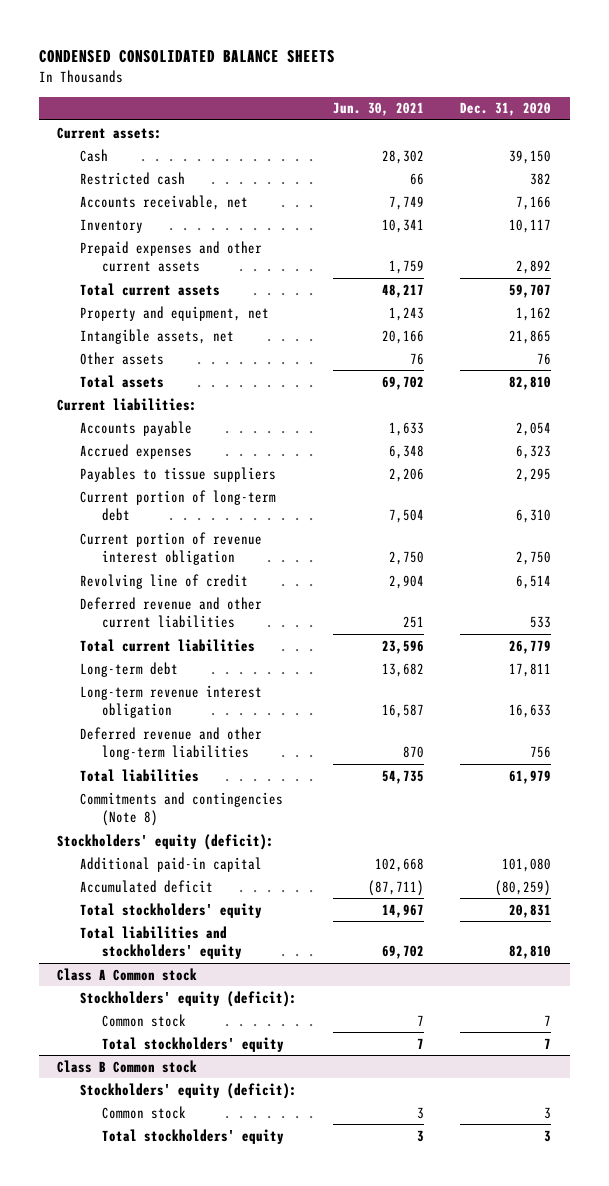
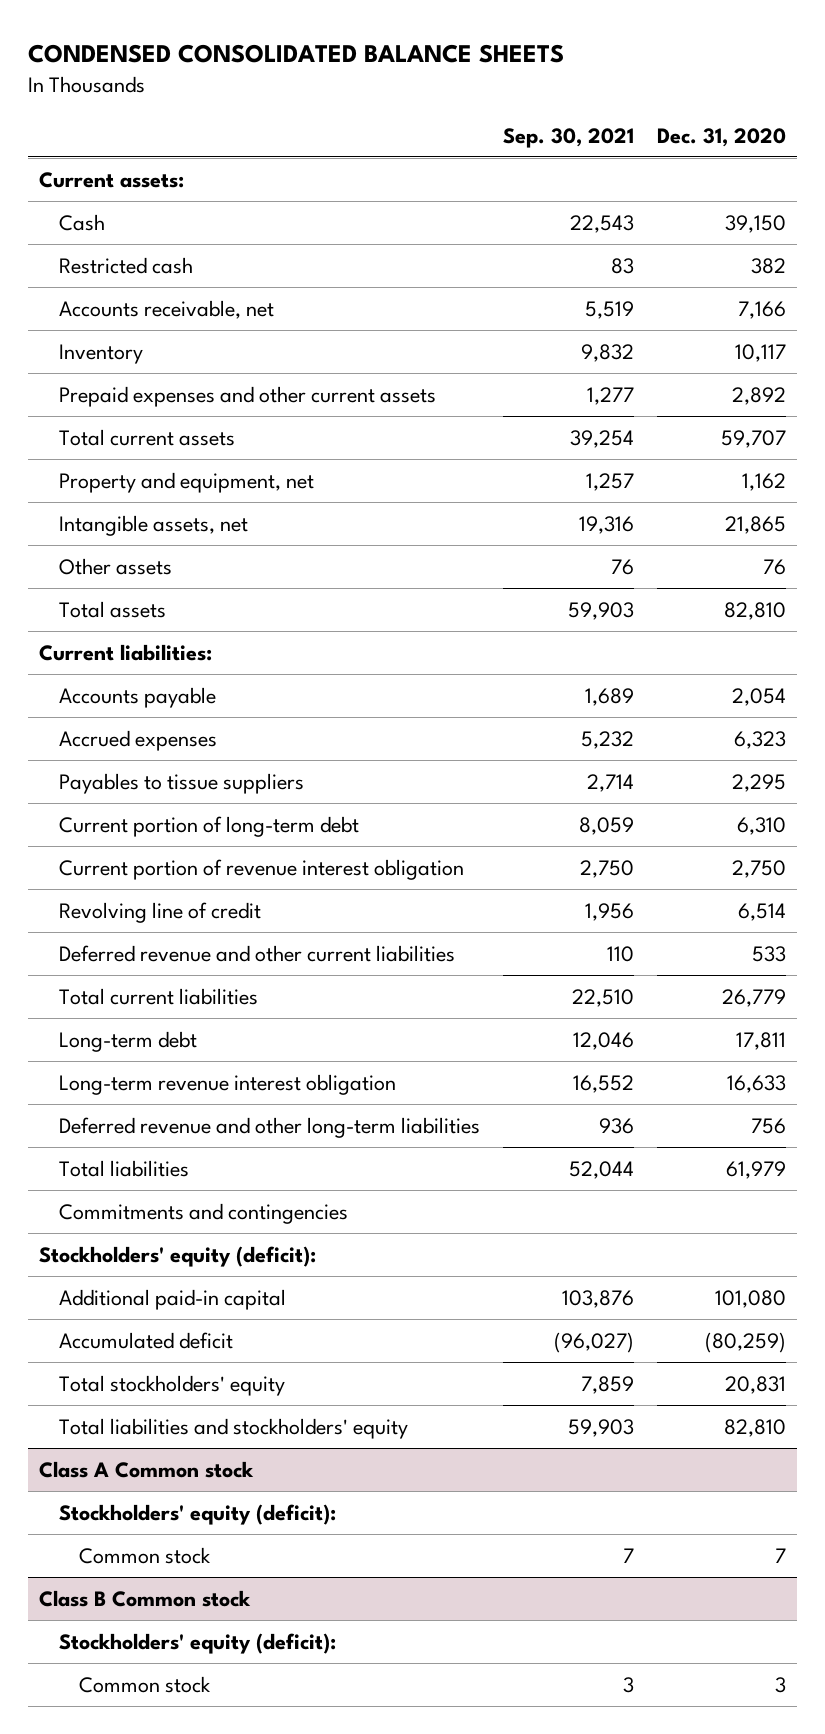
- | Jun. 30, 2021 | Dec. 31, 2020
+ | Sep. 30, 2021 | Dec. 31, 2020
- Commitments and contingencies (Note 8)
+ Commitments and contingencies
@ Class A Common stock
- Total stockholders' equity | 7 | 7
@ Class B Common stock
- Total stockholders' equity | 3 | 3

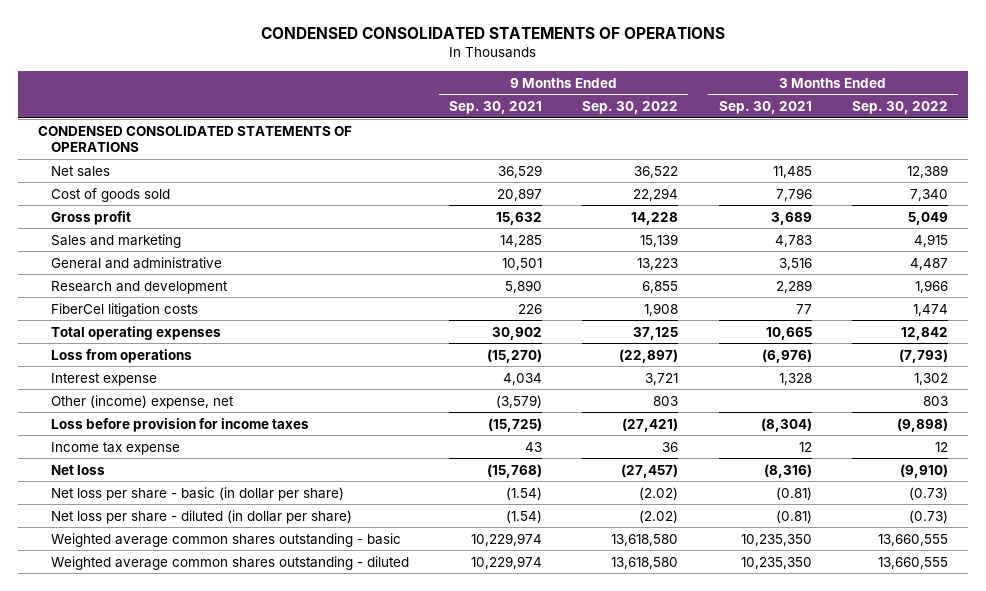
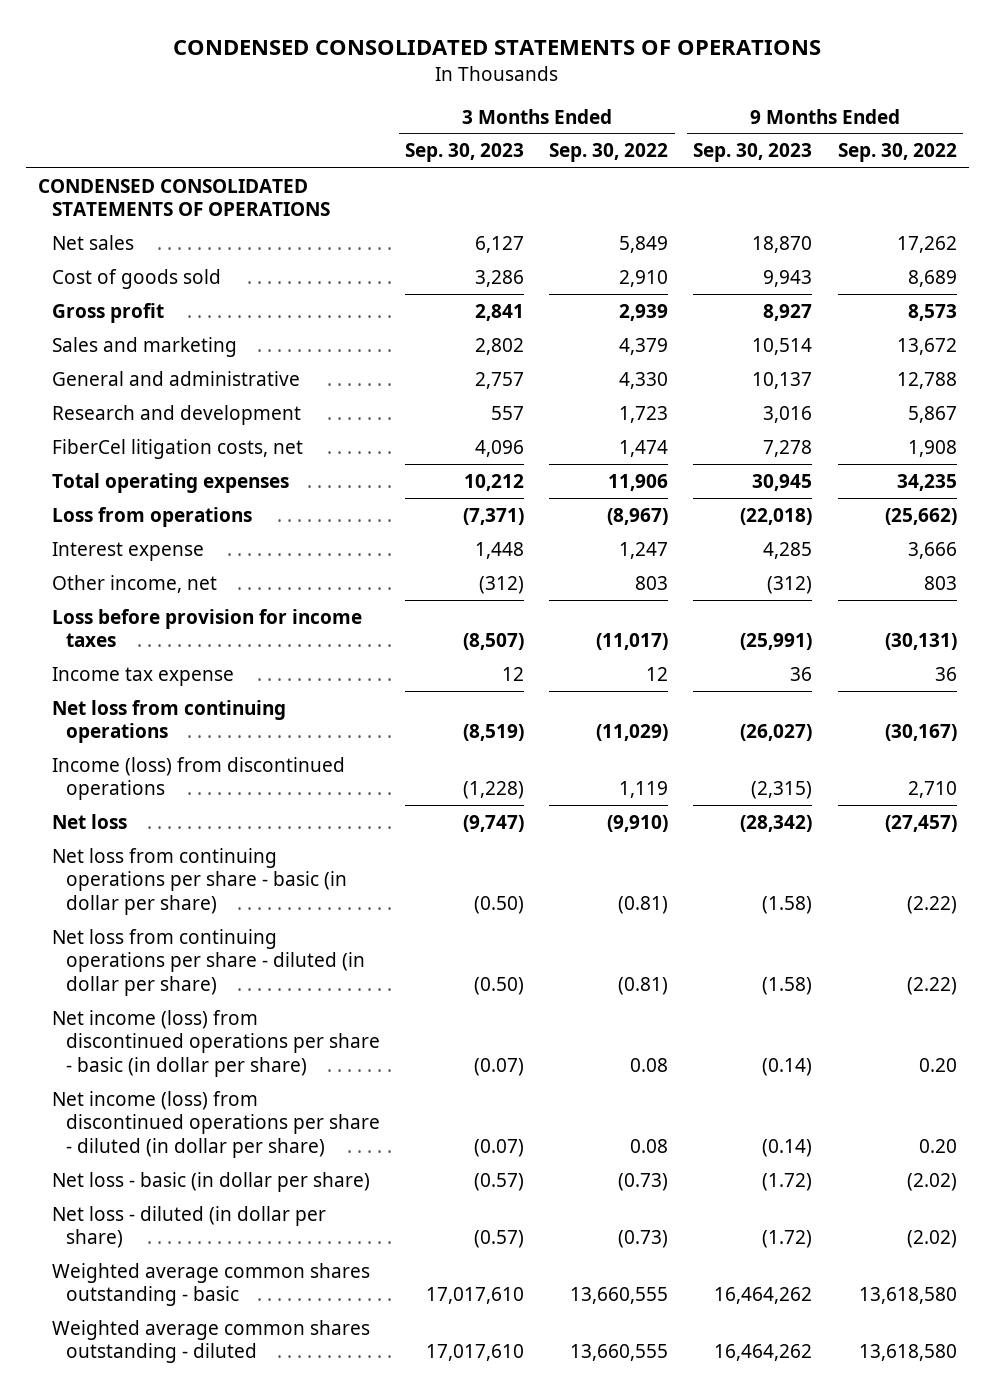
- | 9 Months Ended Sep. 30, 2021 | 9 Months Ended Sep. 30, 2022 | 3 Months Ended Sep. 30, 2021 | 3 Months Ended Sep. 30, 2022
+ | 3 Months Ended Sep. 30, 2023 | 3 Months Ended Sep. 30, 2022 | 9 Months Ended Sep. 30, 2023 | 9 Months Ended Sep. 30, 2022
- Net sales | 36,529 | 36,522 | 11,485 | 12,389
- Cost of goods sold | 20,897 | 22,294 | 7,796 | 7,340
- Gross profit | 15,632 | 14,228 | 3,689 | 5,049
- Sales and marketing | 14,285 | 15,139 | 4,783 | 4,915
- General and administrative | 10,501 | 13,223 | 3,516 | 4,487
- Research and development | 5,890 | 6,855 | 2,289 | 1,966
- FiberCel litigation costs | 226 | 1,908 | 77 | 1,474
- Total operating expenses | 30,902 | 37,125 | 10,665 | 12,842
- Loss from operations | (15,270) | (22,897) | (6,976) | (7,793)
- Interest expense | 4,034 | 3,721 | 1,328 | 1,302
- Other (income) expense, net | (3,579) | 803 | | 803
- Loss before provision for income taxes | (15,725) | (27,421) | (8,304) | (9,898)
+ Net sales | 6,127 | 5,849 | 18,870 | 17,262
+ Cost of goods sold | 3,286 | 2,910 | 9,943 | 8,689
+ Gross profit | 2,841 | 2,939 | 8,927 | 8,573
+ Sales and marketing | 2,802 | 4,379 | 10,514 | 13,672
+ General and administrative | 2,757 | 4,330 | 10,137 | 12,788
+ Research and development | 557 | 1,723 | 3,016 | 5,867
+ FiberCel litigation costs, net | 4,096 | 1,474 | 7,278 | 1,908
+ Total operating expenses | 10,212 | 11,906 | 30,945 | 34,235
+ Loss from operations | (7,371) | (8,967) | (22,018) | (25,662)
+ Interest expense | 1,448 | 1,247 | 4,285 | 3,666
+ Other income, net | (312) | 803 | (312) | 803
+ Loss before provision for income taxes | (8,507) | (11,017) | (25,991) | (30,131)
+ Net loss from continuing operations | (8,519) | (11,029) | (26,027) | (30,167)
+ Income (loss) from discontinued operations | (1,228) | 1,119 | (2,315) | 2,710
- Net loss per share - basic (in dollar per share) | (1.54) | (2.02) | (0.81) | (0.73)
- Net loss per share - diluted (in dollar per share) | (1.54) | (2.02) | (0.81) | (0.73)
+ Net loss from continuing operations per share - basic (in dollar per share) | (0.50) | (0.81) | (1.58) | (2.22)
+ Net loss from continuing operations per share - diluted (in dollar per share) | (0.50) | (0.81) | (1.58) | (2.22)
+ Net income (loss) from discontinued operations per share - basic (in dollar per share) | (0.07) | 0.08 | (0.14) | 0.20
+ Net income (loss) from discontinued operations per share - diluted (in dollar per share) | (0.07) | 0.08 | (0.14) | 0.20
+ Net loss - basic (in dollar per share) | (0.57) | (0.73) | (1.72) | (2.02)
+ Net loss - diluted (in dollar per share) | (0.57) | (0.73) | (1.72) | (2.02)

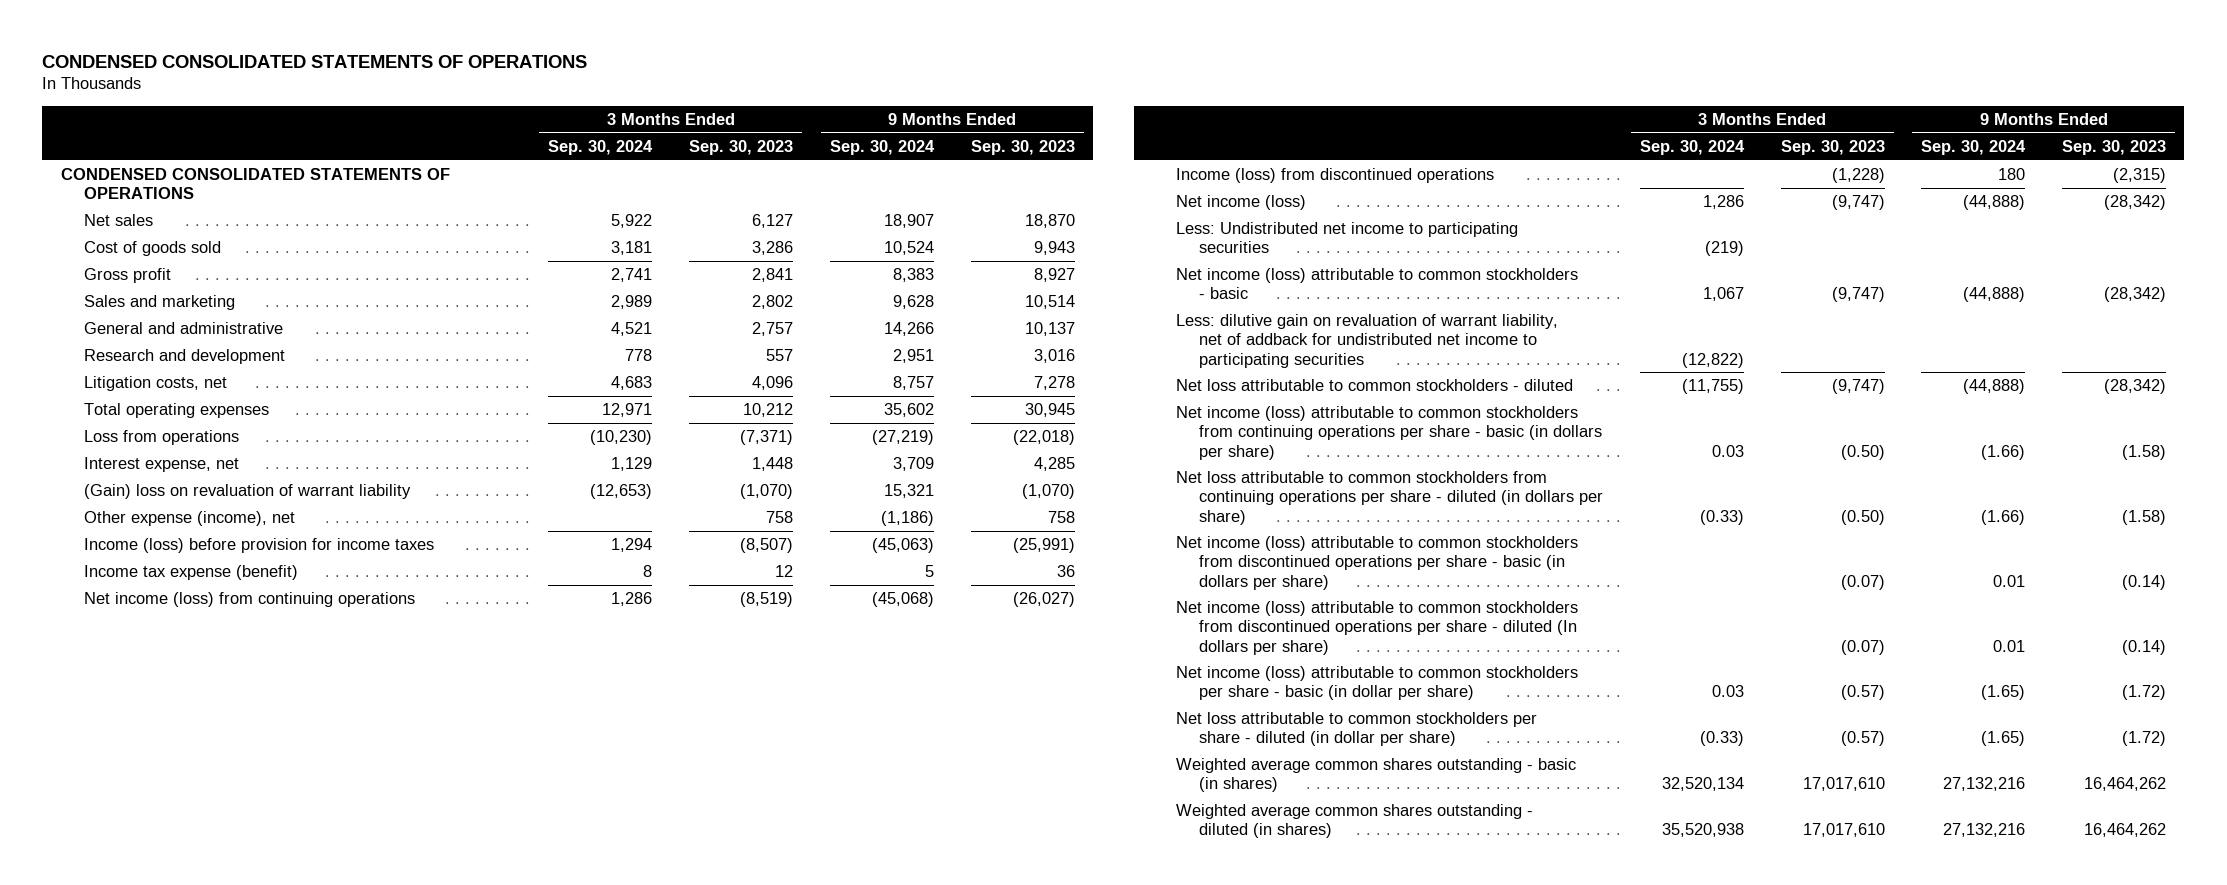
- | 3 Months Ended Sep. 30, 2023 | 3 Months Ended Sep. 30, 2022 | 9 Months Ended Sep. 30, 2023 | 9 Months Ended Sep. 30, 2022
+ | 3 Months Ended Sep. 30, 2024 | 3 Months Ended Sep. 30, 2023 | 9 Months Ended Sep. 30, 2024 | 9 Months Ended Sep. 30, 2023
- FiberCel litigation costs, net | 4,096 | 1,474 | 7,278 | 1,908
+ Litigation costs, net | 4,683 | 4,096 | 8,757 | 7,278
- Interest expense | 1,448 | 1,247 | 4,285 | 3,666
- Other income, net | (312) | 803 | (312) | 803
- Loss before provision for income taxes | (8,507) | (11,017) | (25,991) | (30,131)
- Income tax expense | 12 | 12 | 36 | 36
- Net loss from continuing operations | (8,519) | (11,029) | (26,027) | (30,167)
+ Interest expense, net | 1,129 | 1,448 | 3,709 | 4,285
+ (Gain) loss on revaluation of warrant liability | (12,653) | (1,070) | 15,321 | (1,070)
+ Other expense (income), net | | 758 | (1,186) | 758
+ Income (loss) before provision for income taxes | 1,294 | (8,507) | (45,063) | (25,991)
+ Income tax expense (benefit) | 8 | 12 | 5 | 36
+ Net income (loss) from continuing operations | 1,286 | (8,519) | (45,068) | (26,027)
- Net loss | (9,747) | (9,910) | (28,342) | (27,457)
- Net loss from continuing operations per share - basic (in dollar per share) | (0.50) | (0.81) | (1.58) | (2.22)
- Net loss from continuing operations per share - diluted (in dollar per share) | (0.50) | (0.81) | (1.58) | (2.22)
- Net income (loss) from discontinued operations per share - basic (in dollar per share) | (0.07) | 0.08 | (0.14) | 0.20
- Net income (loss) from discontinued operations per share - diluted (in dollar per share) | (0.07) | 0.08 | (0.14) | 0.20
- Net loss - basic (in dollar per share) | (0.57) | (0.73) | (1.72) | (2.02)
- Net loss - diluted (in dollar per share) | (0.57) | (0.73) | (1.72) | (2.02)
- Weighted average common shares outstanding - basic | 17,017,610 | 13,660,555 | 16,464,262 | 13,618,580
- Weighted average common shares outstanding - diluted | 17,017,610 | 13,660,555 | 16,464,262 | 13,618,580
+ Net income (loss) | 1,286 | (9,747) | (44,888) | (28,342)
+ Less: Undistributed net income to participating securities | (219) | | |
+ Net income (loss) attributable to common stockholders - basic | 1,067 | (9,747) | (44,888) | (28,342)
+ Less: dilutive gain on revaluation of warrant liability, net of addback for undistributed net income to participating securities | (12,822) | | |
+ Net loss attributable to common stockholders - diluted | (11,755) | (9,747) | (44,888) | (28,342)
+ Net income (loss) attributable to common stockholders from continuing operations per share - basic (in dollars per share) | 0.03 | (0.50) | (1.66) | (1.58)
+ Net loss attributable to common stockholders from continuing operations per share - diluted (in dollars per share) | (0.33) | (0.50) | (1.66) | (1.58)
+ Net income (loss) attributable to common stockholders from discontinued operations per share - basic (in dollars per share) | | (0.07) | 0.01 | (0.14)
+ Net income (loss) attributable to common stockholders from discontinued operations per share - diluted (In dollars per share) | | (0.07) | 0.01 | (0.14)
+ Net income (loss) attributable to common stockholders per share - basic (in dollar per share) | 0.03 | (0.57) | (1.65) | (1.72)
+ Net loss attributable to common stockholders per share - diluted (in dollar per share) | (0.33) | (0.57) | (1.65) | (1.72)
+ Weighted average common shares outstanding - basic (in shares) | 32,520,134 | 17,017,610 | 27,132,216 | 16,464,262
+ Weighted average common shares outstanding - diluted (in shares) | 35,520,938 | 17,017,610 | 27,132,216 | 16,464,262

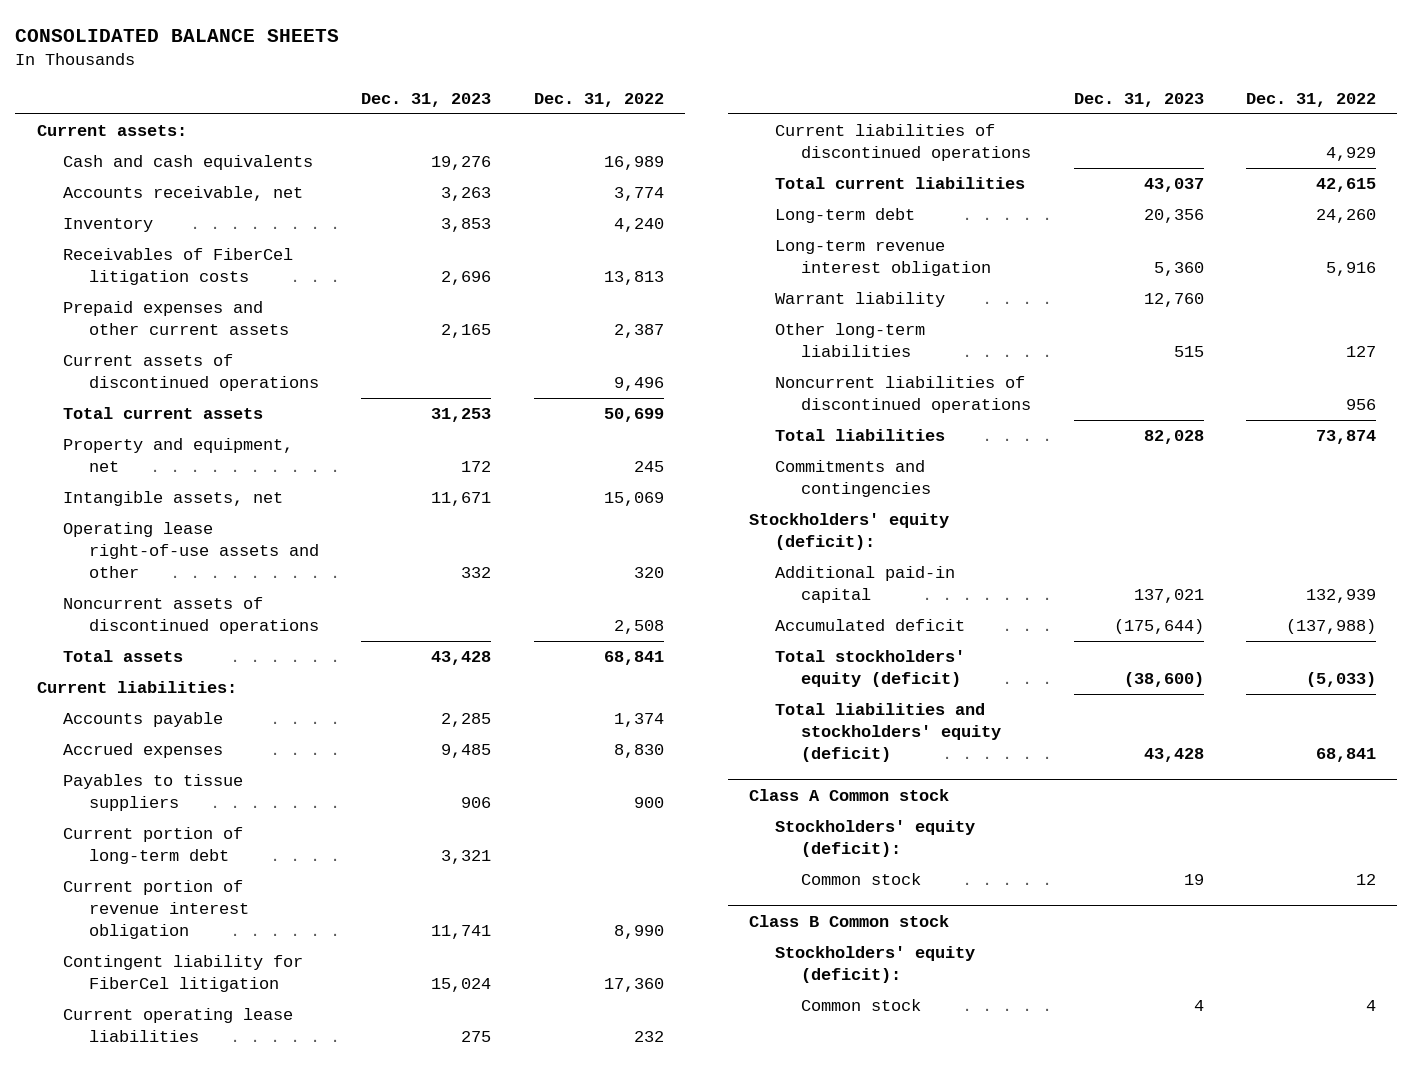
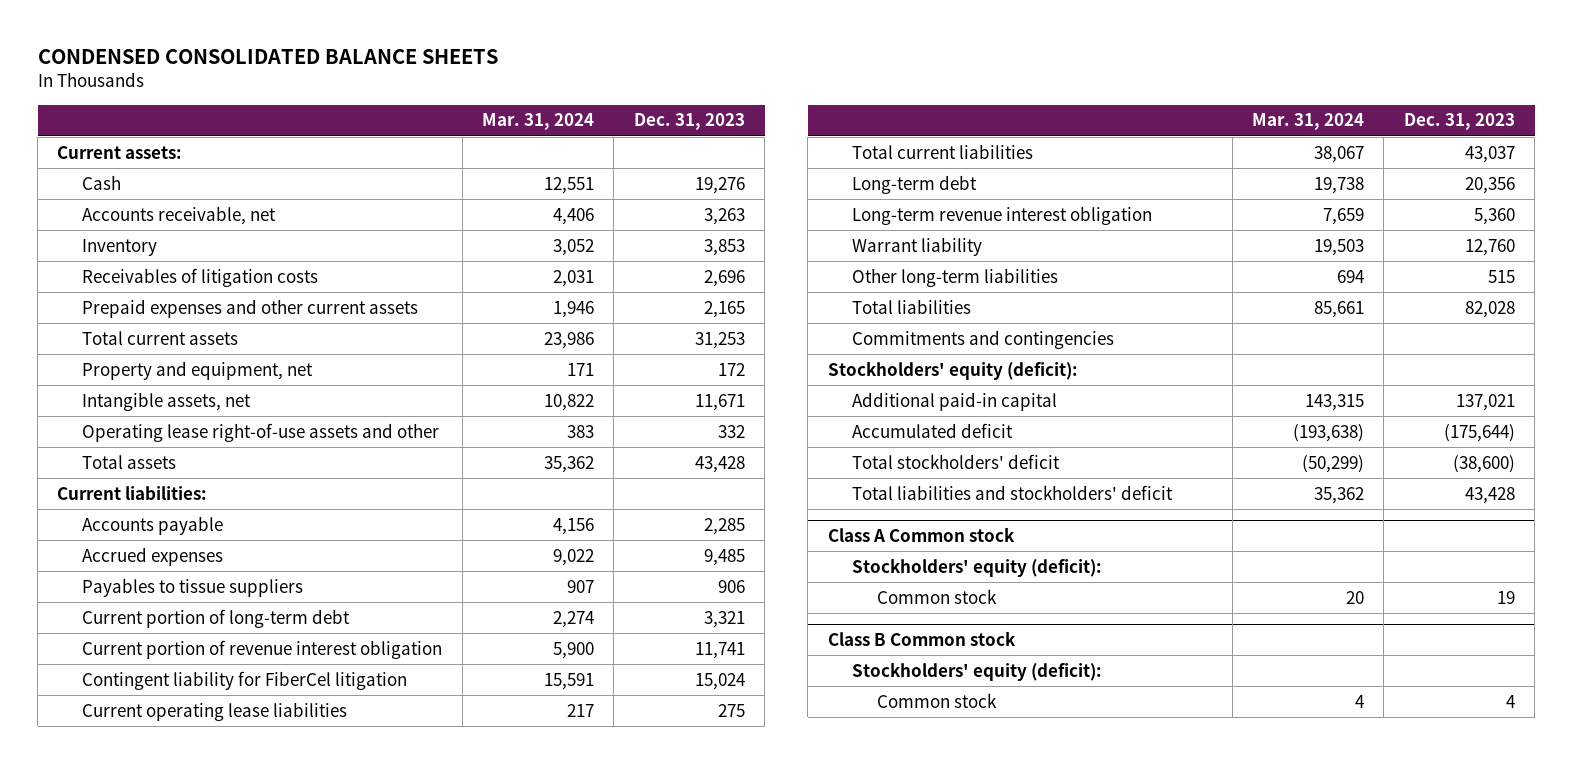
- CONSOLIDATED BALANCE SHEETS
+ CONDENSED CONSOLIDATED BALANCE SHEETS
- | Dec. 31, 2023 | Dec. 31, 2022
+ | Mar. 31, 2024 | Dec. 31, 2023
- Cash and cash equivalents | 19,276 | 16,989
+ Cash | 12,551 | 19,276
- Receivables of FiberCel litigation costs | 2,696 | 13,813
+ Receivables of litigation costs | 2,031 | 2,696
- Current assets of discontinued operations | | 9,496
- Noncurrent assets of discontinued operations | | 2,508
- Current liabilities of discontinued operations | | 4,929
- Noncurrent liabilities of discontinued operations | | 956
- Total stockholders' equity (deficit) | (38,600) | (5,033)
- Total liabilities and stockholders' equity (deficit) | 43,428 | 68,841
+ Total stockholders' deficit | (50,299) | (38,600)
+ Total liabilities and stockholders' deficit | 35,362 | 43,428

